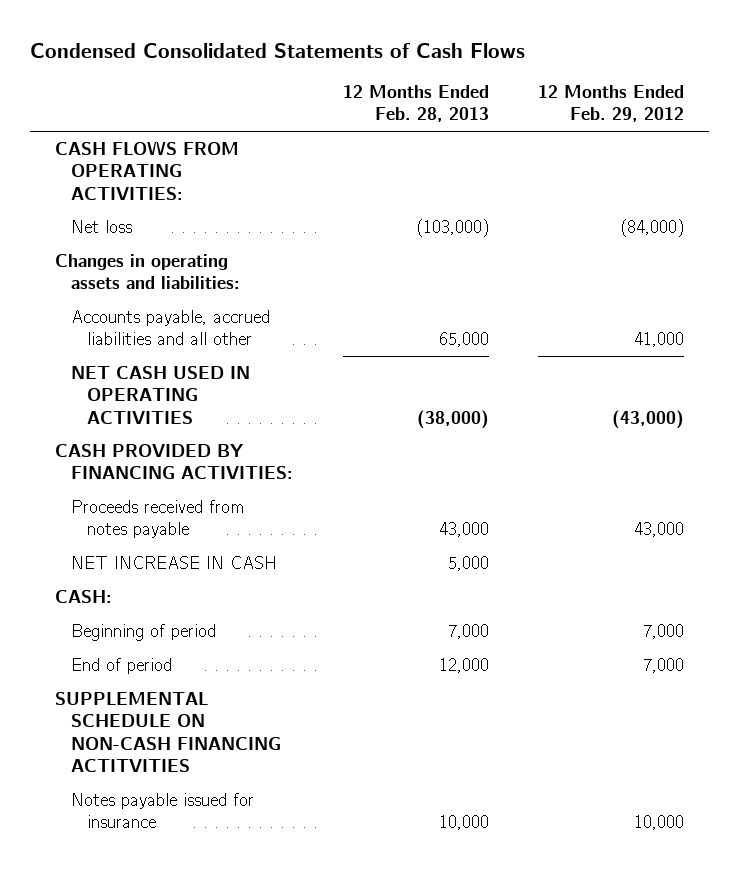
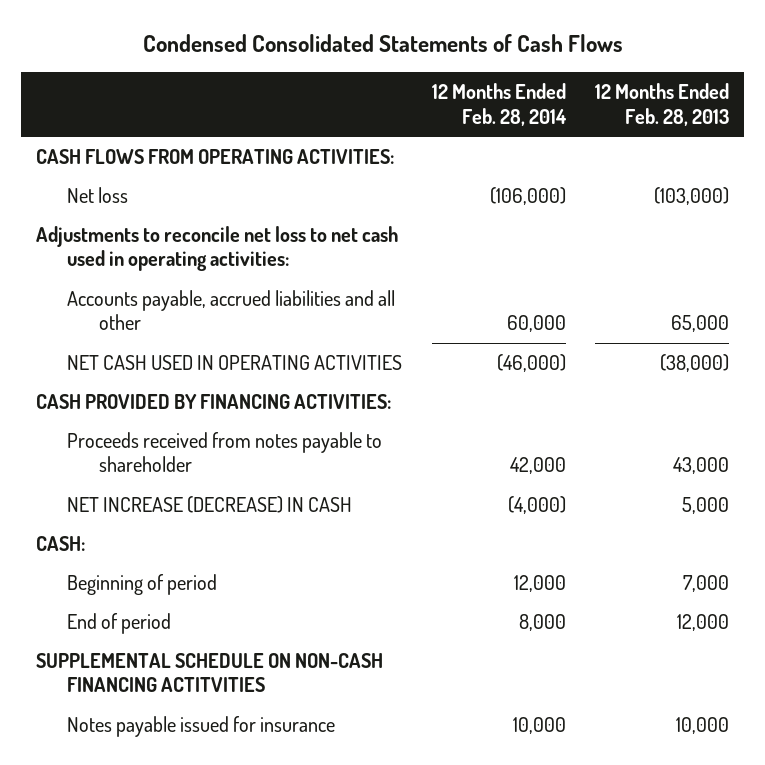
- | 12 Months Ended Feb. 28, 2013 | 12 Months Ended Feb. 29, 2012
+ | 12 Months Ended Feb. 28, 2014 | 12 Months Ended Feb. 28, 2013
- Changes in operating assets and liabilities:
+ Adjustments to reconcile net loss to net cash used in operating activities:
- Proceeds received from notes payable | 43,000 | 43,000
- NET INCREASE IN CASH | 5,000 |
+ Proceeds received from notes payable to shareholder | 42,000 | 43,000
+ NET INCREASE (DECREASE) IN CASH | (4,000) | 5,000

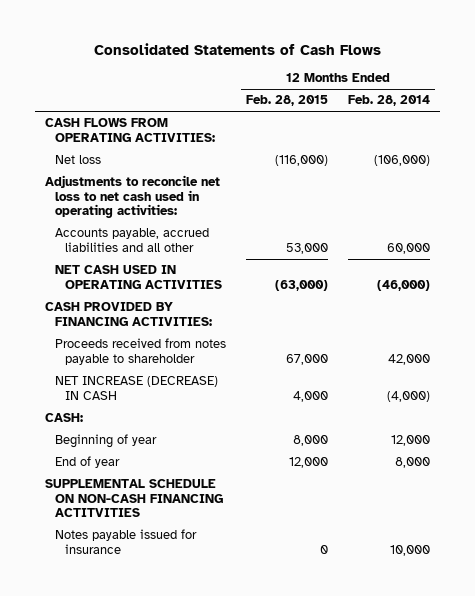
- Condensed Consolidated Statements of Cash Flows
+ Consolidated Statements of Cash Flows
- | 12 Months Ended Feb. 28, 2014 | 12 Months Ended Feb. 28, 2013
+ | 12 Months Ended Feb. 28, 2015 | 12 Months Ended Feb. 28, 2014
- Beginning of period | 12,000 | 7,000
- End of period | 8,000 | 12,000
+ Beginning of year | 8,000 | 12,000
+ End of year | 12,000 | 8,000

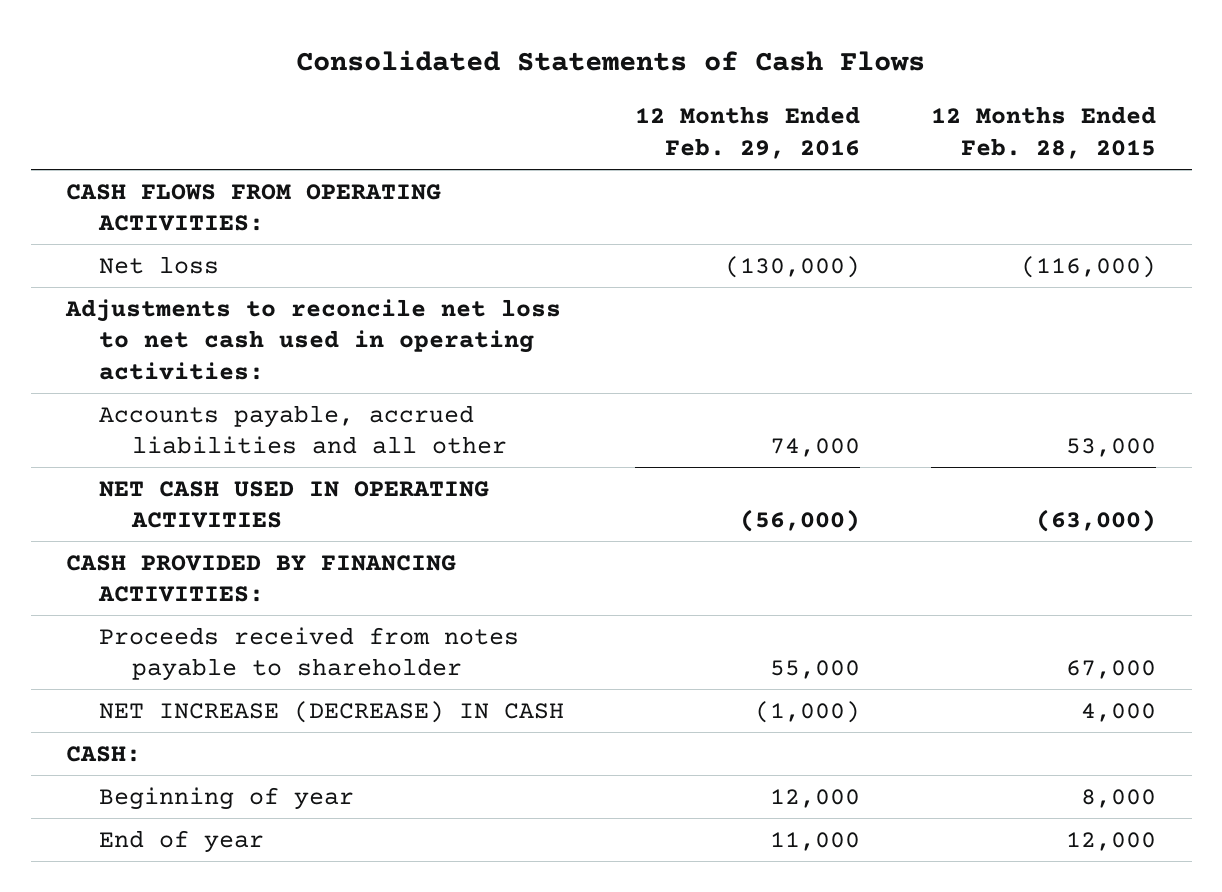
- | 12 Months Ended Feb. 28, 2015 | 12 Months Ended Feb. 28, 2014
+ | 12 Months Ended Feb. 29, 2016 | 12 Months Ended Feb. 28, 2015
- SUPPLEMENTAL SCHEDULE ON NON-CASH FINANCING ACTITVITIES
- Notes payable issued for insurance | 0 | 10,000

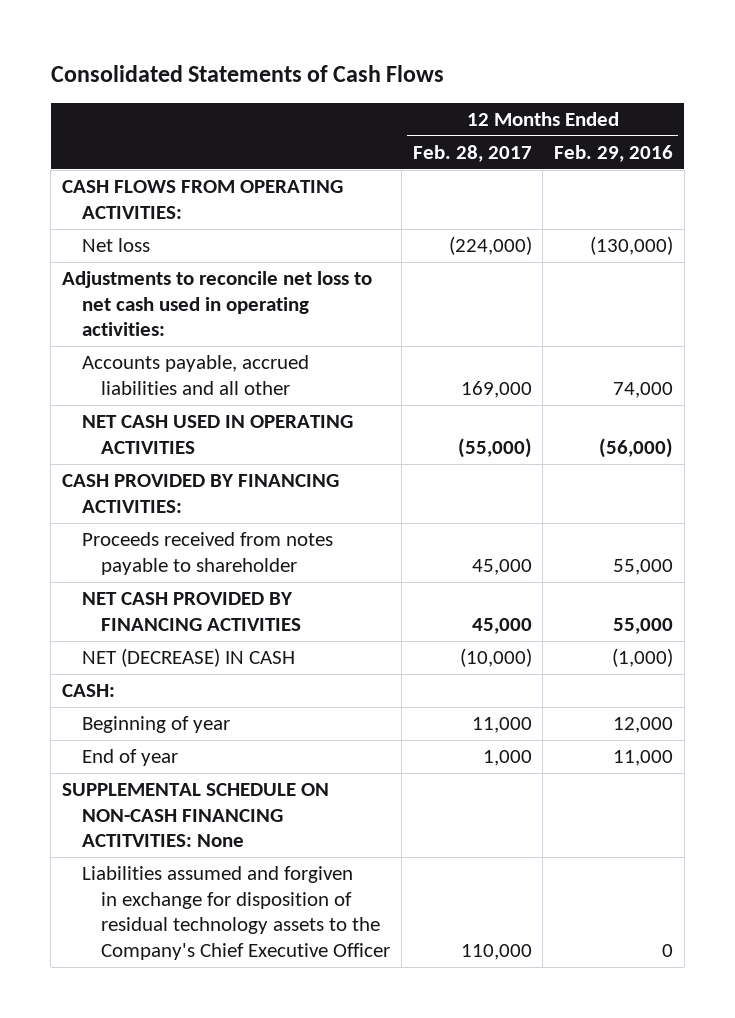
- | 12 Months Ended Feb. 29, 2016 | 12 Months Ended Feb. 28, 2015
+ | 12 Months Ended Feb. 28, 2017 | 12 Months Ended Feb. 29, 2016
- NET INCREASE (DECREASE) IN CASH | (1,000) | 4,000
+ NET CASH PROVIDED BY FINANCING ACTIVITIES | 45,000 | 55,000
+ NET (DECREASE) IN CASH | (10,000) | (1,000)
+ SUPPLEMENTAL SCHEDULE ON NON-CASH FINANCING ACTITVITIES: None
+ Liabilities assumed and forgiven in exchange for disposition of residual technology assets to the Company's Chief Executive Officer | 110,000 | 0

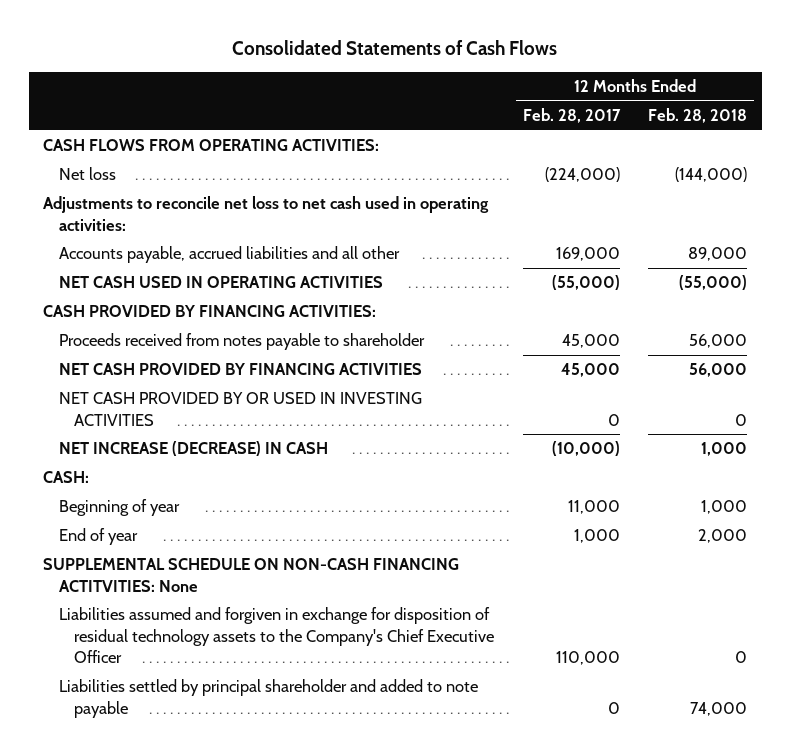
- | 12 Months Ended Feb. 28, 2017 | 12 Months Ended Feb. 29, 2016
+ | 12 Months Ended Feb. 28, 2017 | 12 Months Ended Feb. 28, 2018
- NET (DECREASE) IN CASH | (10,000) | (1,000)
+ NET CASH PROVIDED BY OR USED IN INVESTING ACTIVITIES | 0 | 0
+ NET INCREASE (DECREASE) IN CASH | (10,000) | 1,000
+ Liabilities settled by principal shareholder and added to note payable | 0 | 74,000

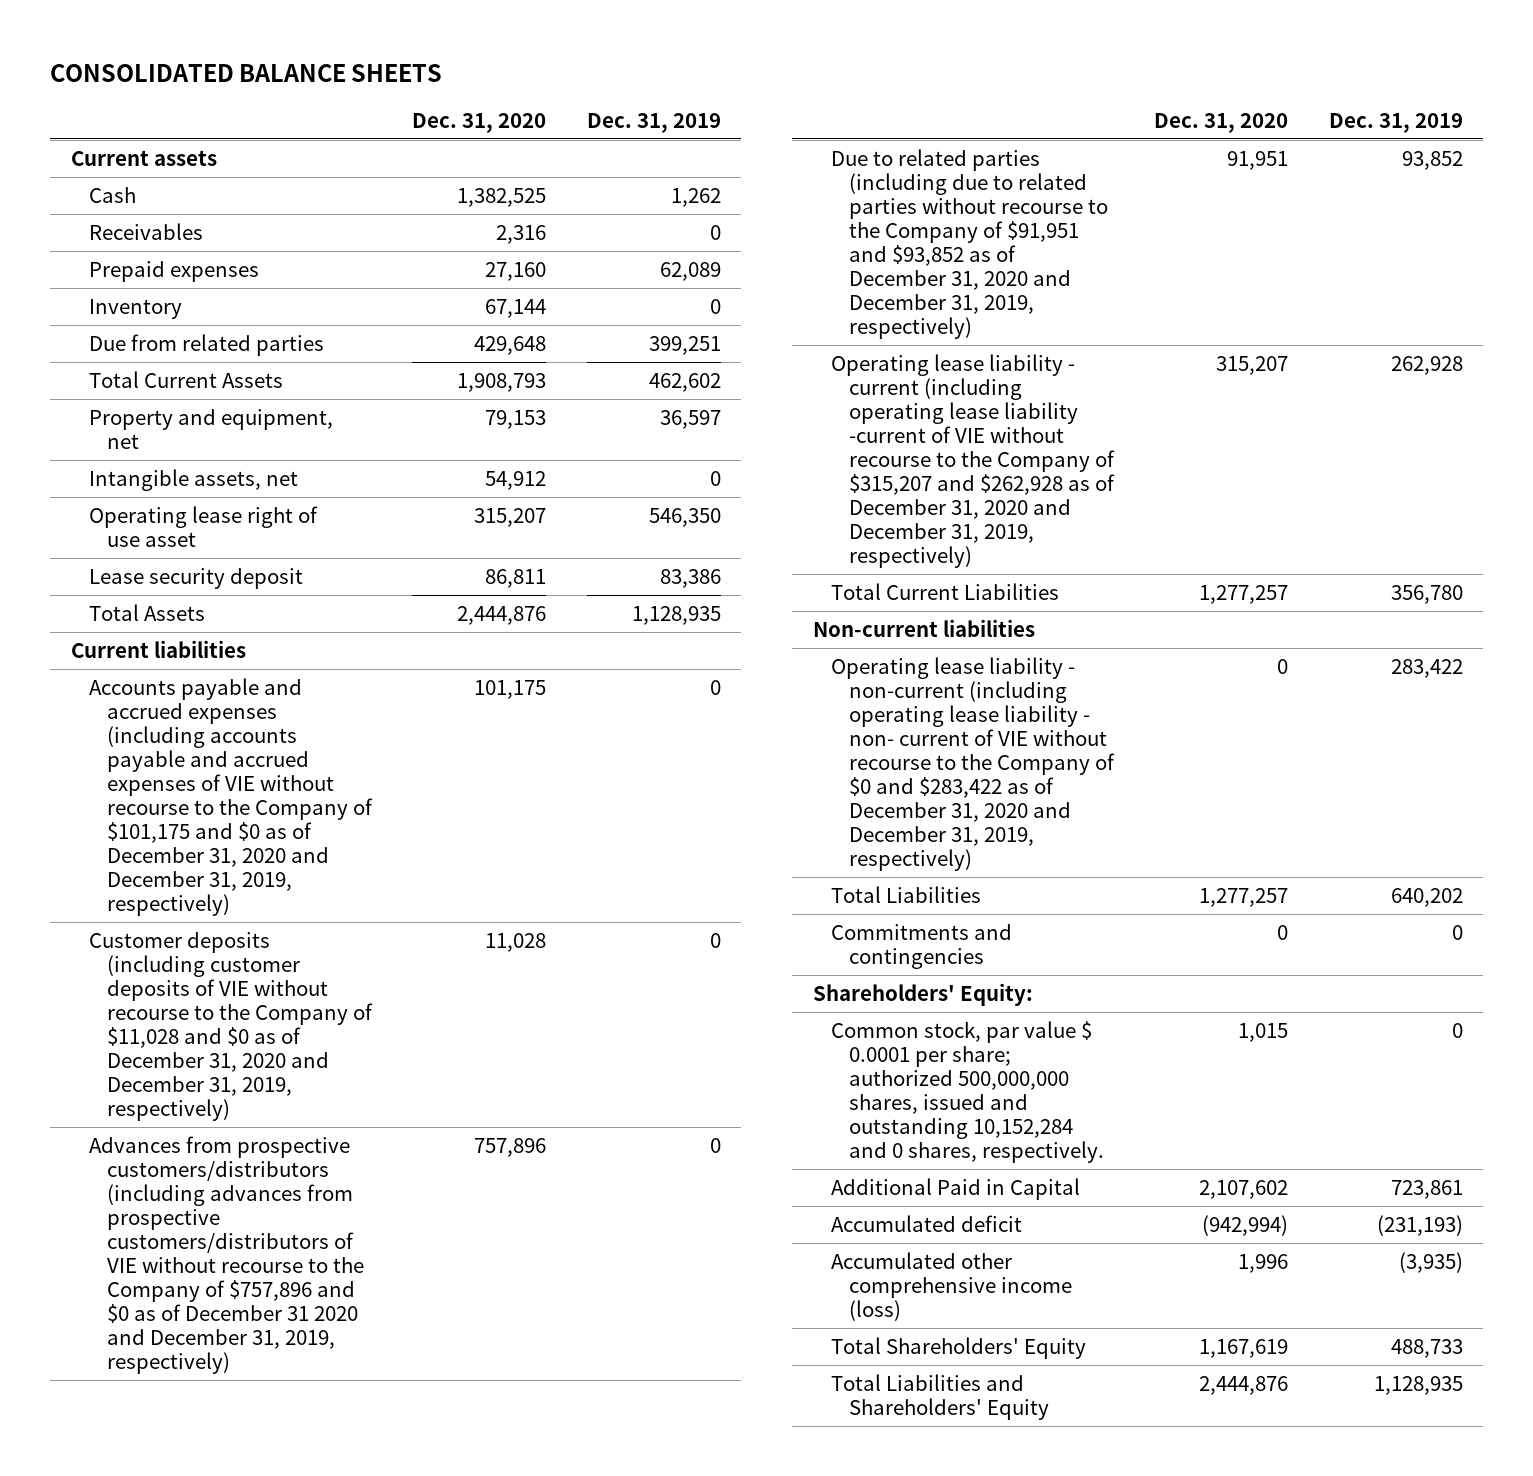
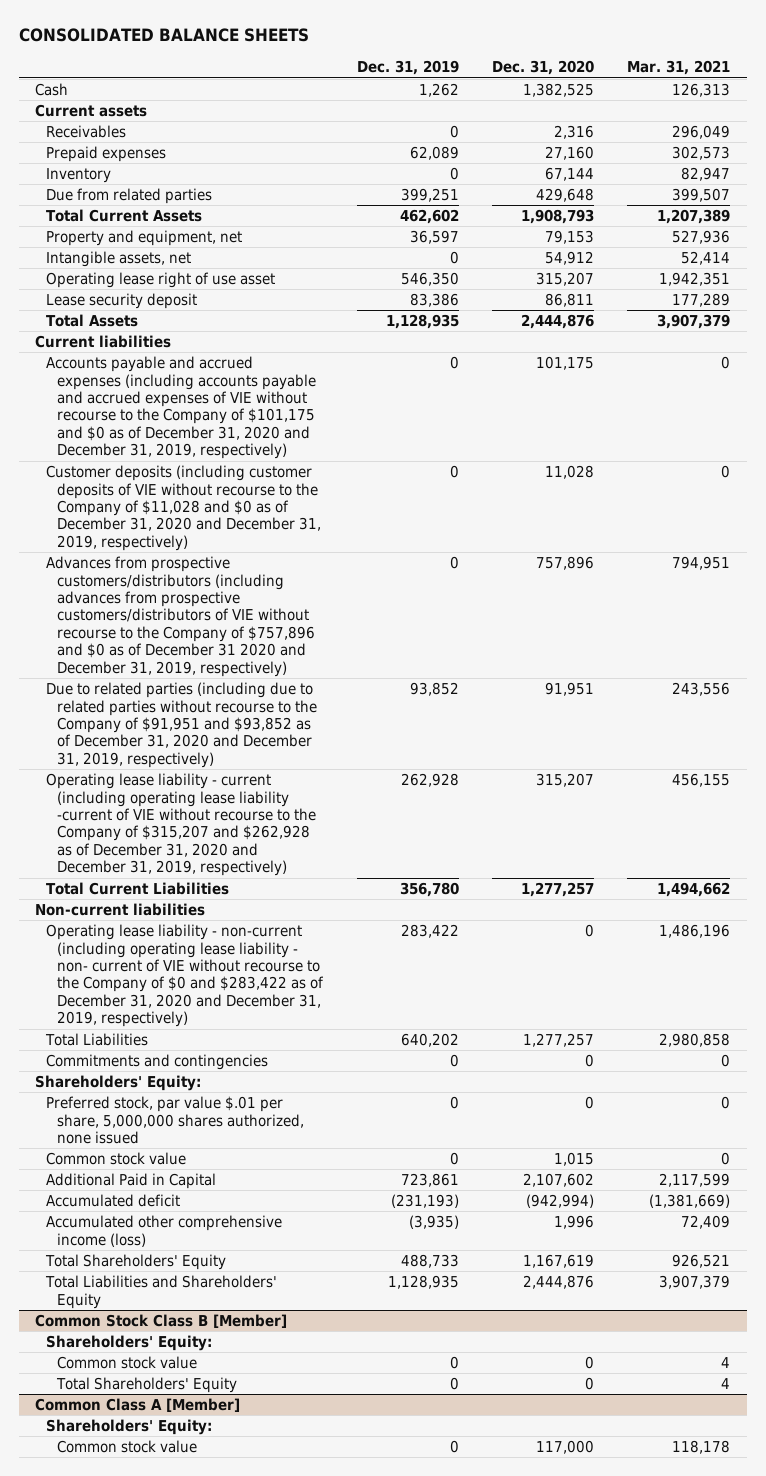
- | Dec. 31, 2020 | Dec. 31, 2019
+ | Dec. 31, 2019 | Dec. 31, 2020 | Mar. 31, 2021
moved down: Current assets
- Common stock, par value $ 0.0001 per share; authorized 500,000,000 shares, issued and outstanding 10,152,284 and 0 shares, respectively. | 1,015 | 0
+ Preferred stock, par value $.01 per share, 5,000,000 shares authorized, none issued | 0 | 0 | 0
+ Common stock value | 0 | 1,015 | 0
+ Common Stock Class B [Member]
+ Shareholders' Equity:
+ Common stock value | 0 | 0 | 4
+ Total Shareholders' Equity | 0 | 0 | 4
+ Common Class A [Member]
+ Shareholders' Equity:
+ Common stock value | 0 | 117,000 | 118,178

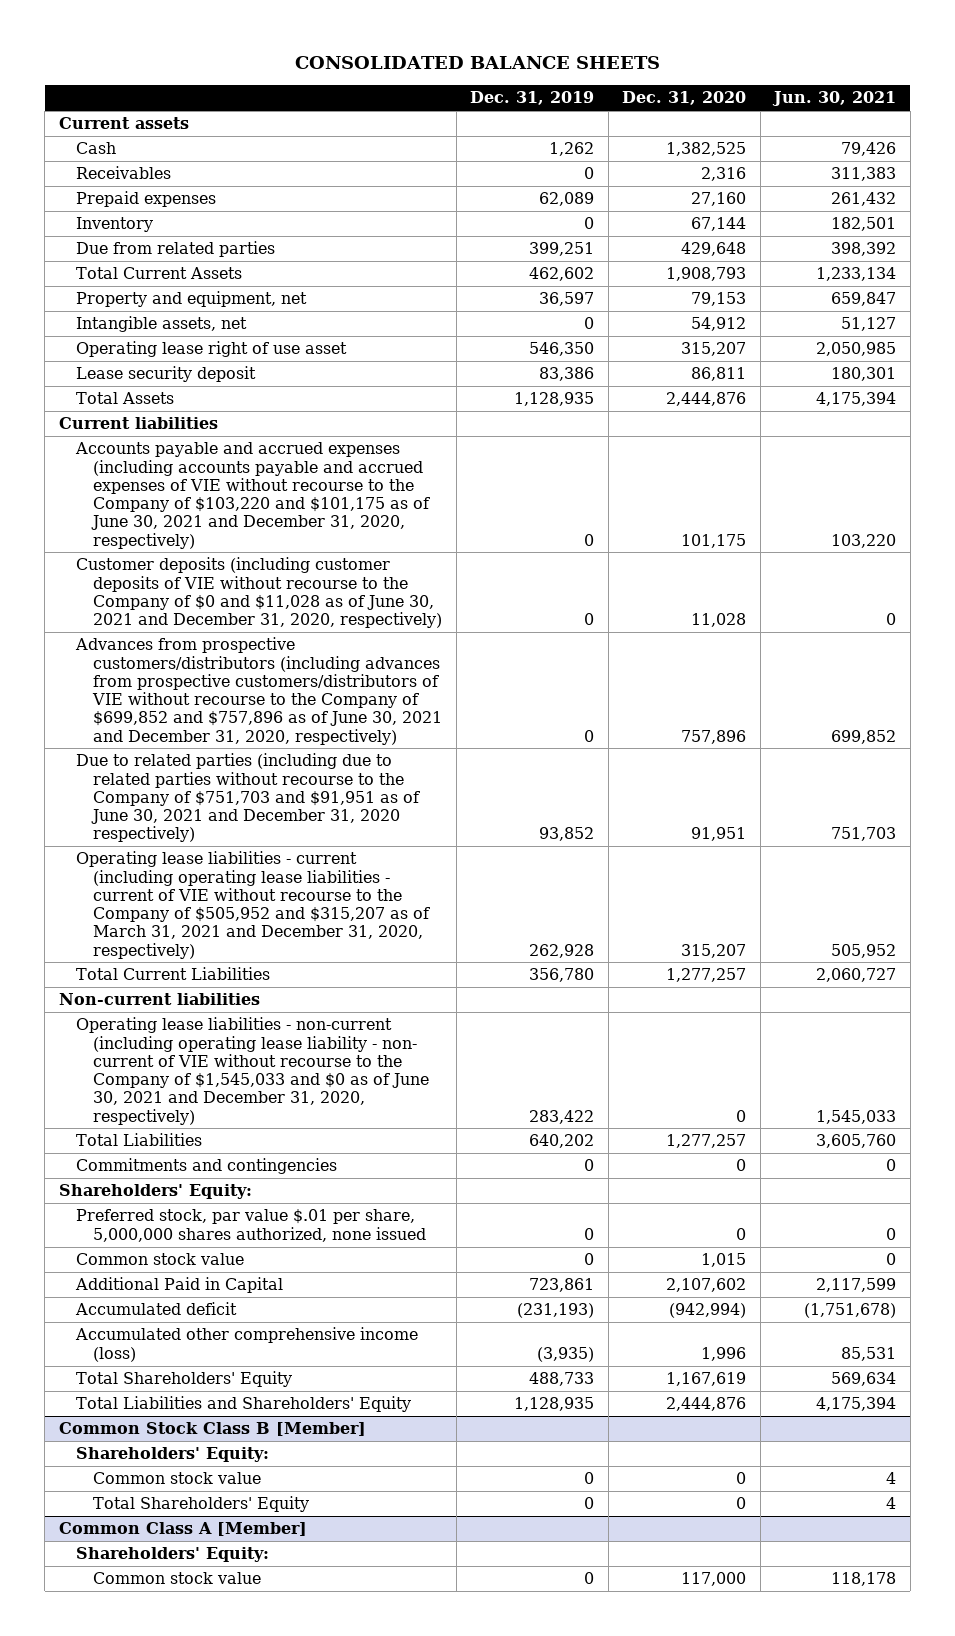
- | Dec. 31, 2019 | Dec. 31, 2020 | Mar. 31, 2021
+ | Dec. 31, 2019 | Dec. 31, 2020 | Jun. 30, 2021
moved down: Cash | 1,262 | 1,382,525 | 79,426
- Accounts payable and accrued expenses (including accounts payable and accrued expenses of VIE without recourse to the Company of $101,175 and $0 as of December 31, 2020 and December 31, 2019, respectively) | 0 | 101,175 | 0
- Customer deposits (including customer deposits of VIE without recourse to the Company of $11,028 and $0 as of December 31, 2020 and December 31, 2019, respectively) | 0 | 11,028 | 0
- Advances from prospective customers/distributors (including advances from prospective customers/distributors of VIE without recourse to the Company of $757,896 and $0 as of December 31 2020 and December 31, 2019, respectively) | 0 | 757,896 | 794,951
- Due to related parties (including due to related parties without recourse to the Company of $91,951 and $93,852 as of December 31, 2020 and December 31, 2019, respectively) | 93,852 | 91,951 | 243,556
- Operating lease liability - current (including operating lease liability -current of VIE without recourse to the Company of $315,207 and $262,928 as of December 31, 2020 and December 31, 2019, respectively) | 262,928 | 315,207 | 456,155
+ Accounts payable and accrued expenses (including accounts payable and accrued expenses of VIE without recourse to the Company of $103,220 and $101,175 as of June 30, 2021 and December 31, 2020, respectively) | 0 | 101,175 | 103,220
+ Customer deposits (including customer deposits of VIE without recourse to the Company of $0 and $11,028 as of June 30, 2021 and December 31, 2020, respectively) | 0 | 11,028 | 0
+ Advances from prospective customers/distributors (including advances from prospective customers/distributors of VIE without recourse to the Company of $699,852 and $757,896 as of June 30, 2021 and December 31, 2020, respectively) | 0 | 757,896 | 699,852
+ Due to related parties (including due to related parties without recourse to the Company of $751,703 and $91,951 as of June 30, 2021 and December 31, 2020 respectively) | 93,852 | 91,951 | 751,703
+ Operating lease liabilities - current (including operating lease liabilities - current of VIE without recourse to the Company of $505,952 and $315,207 as of March 31, 2021 and December 31, 2020, respectively) | 262,928 | 315,207 | 505,952
- Operating lease liability - non-current (including operating lease liability - non- current of VIE without recourse to the Company of $0 and $283,422 as of December 31, 2020 and December 31, 2019, respectively) | 283,422 | 0 | 1,486,196
+ Operating lease liabilities - non-current (including operating lease liability - non- current of VIE without recourse to the Company of $1,545,033 and $0 as of June 30, 2021 and December 31, 2020, respectively) | 283,422 | 0 | 1,545,033

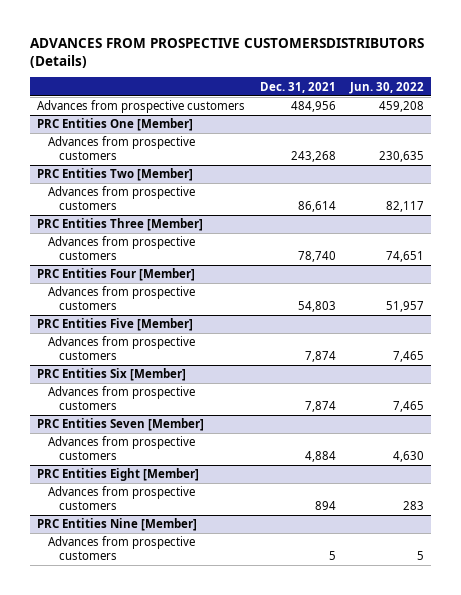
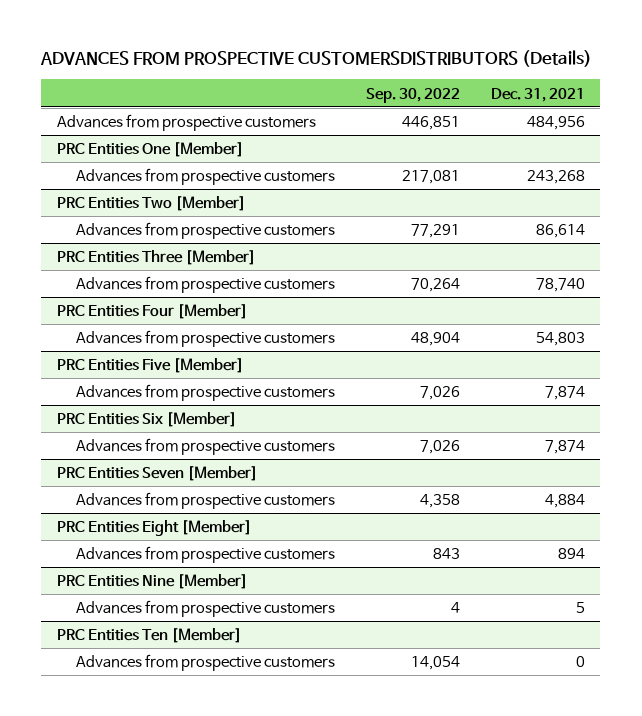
- | Dec. 31, 2021 | Jun. 30, 2022
+ | Sep. 30, 2022 | Dec. 31, 2021
+ PRC Entities Ten [Member]
+ Advances from prospective customers | 14,054 | 0

